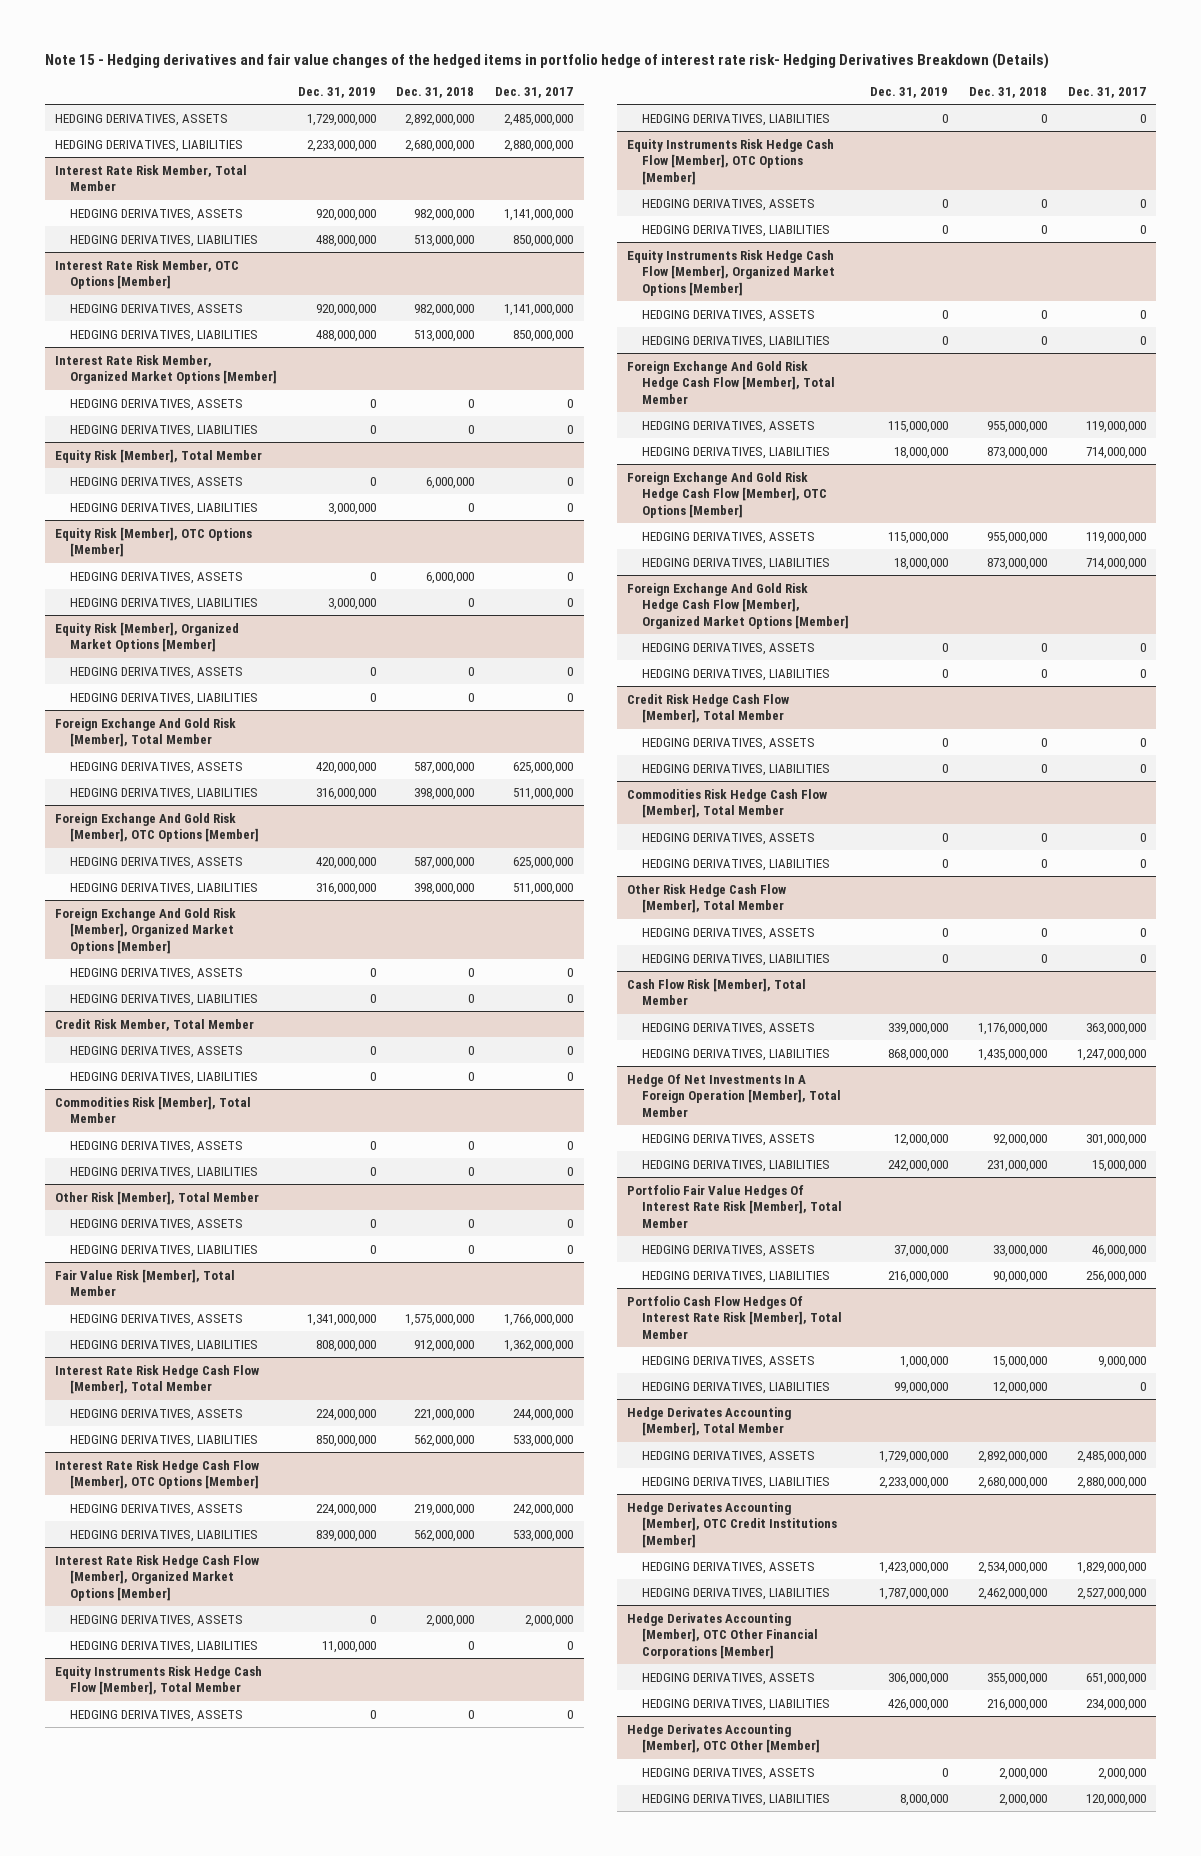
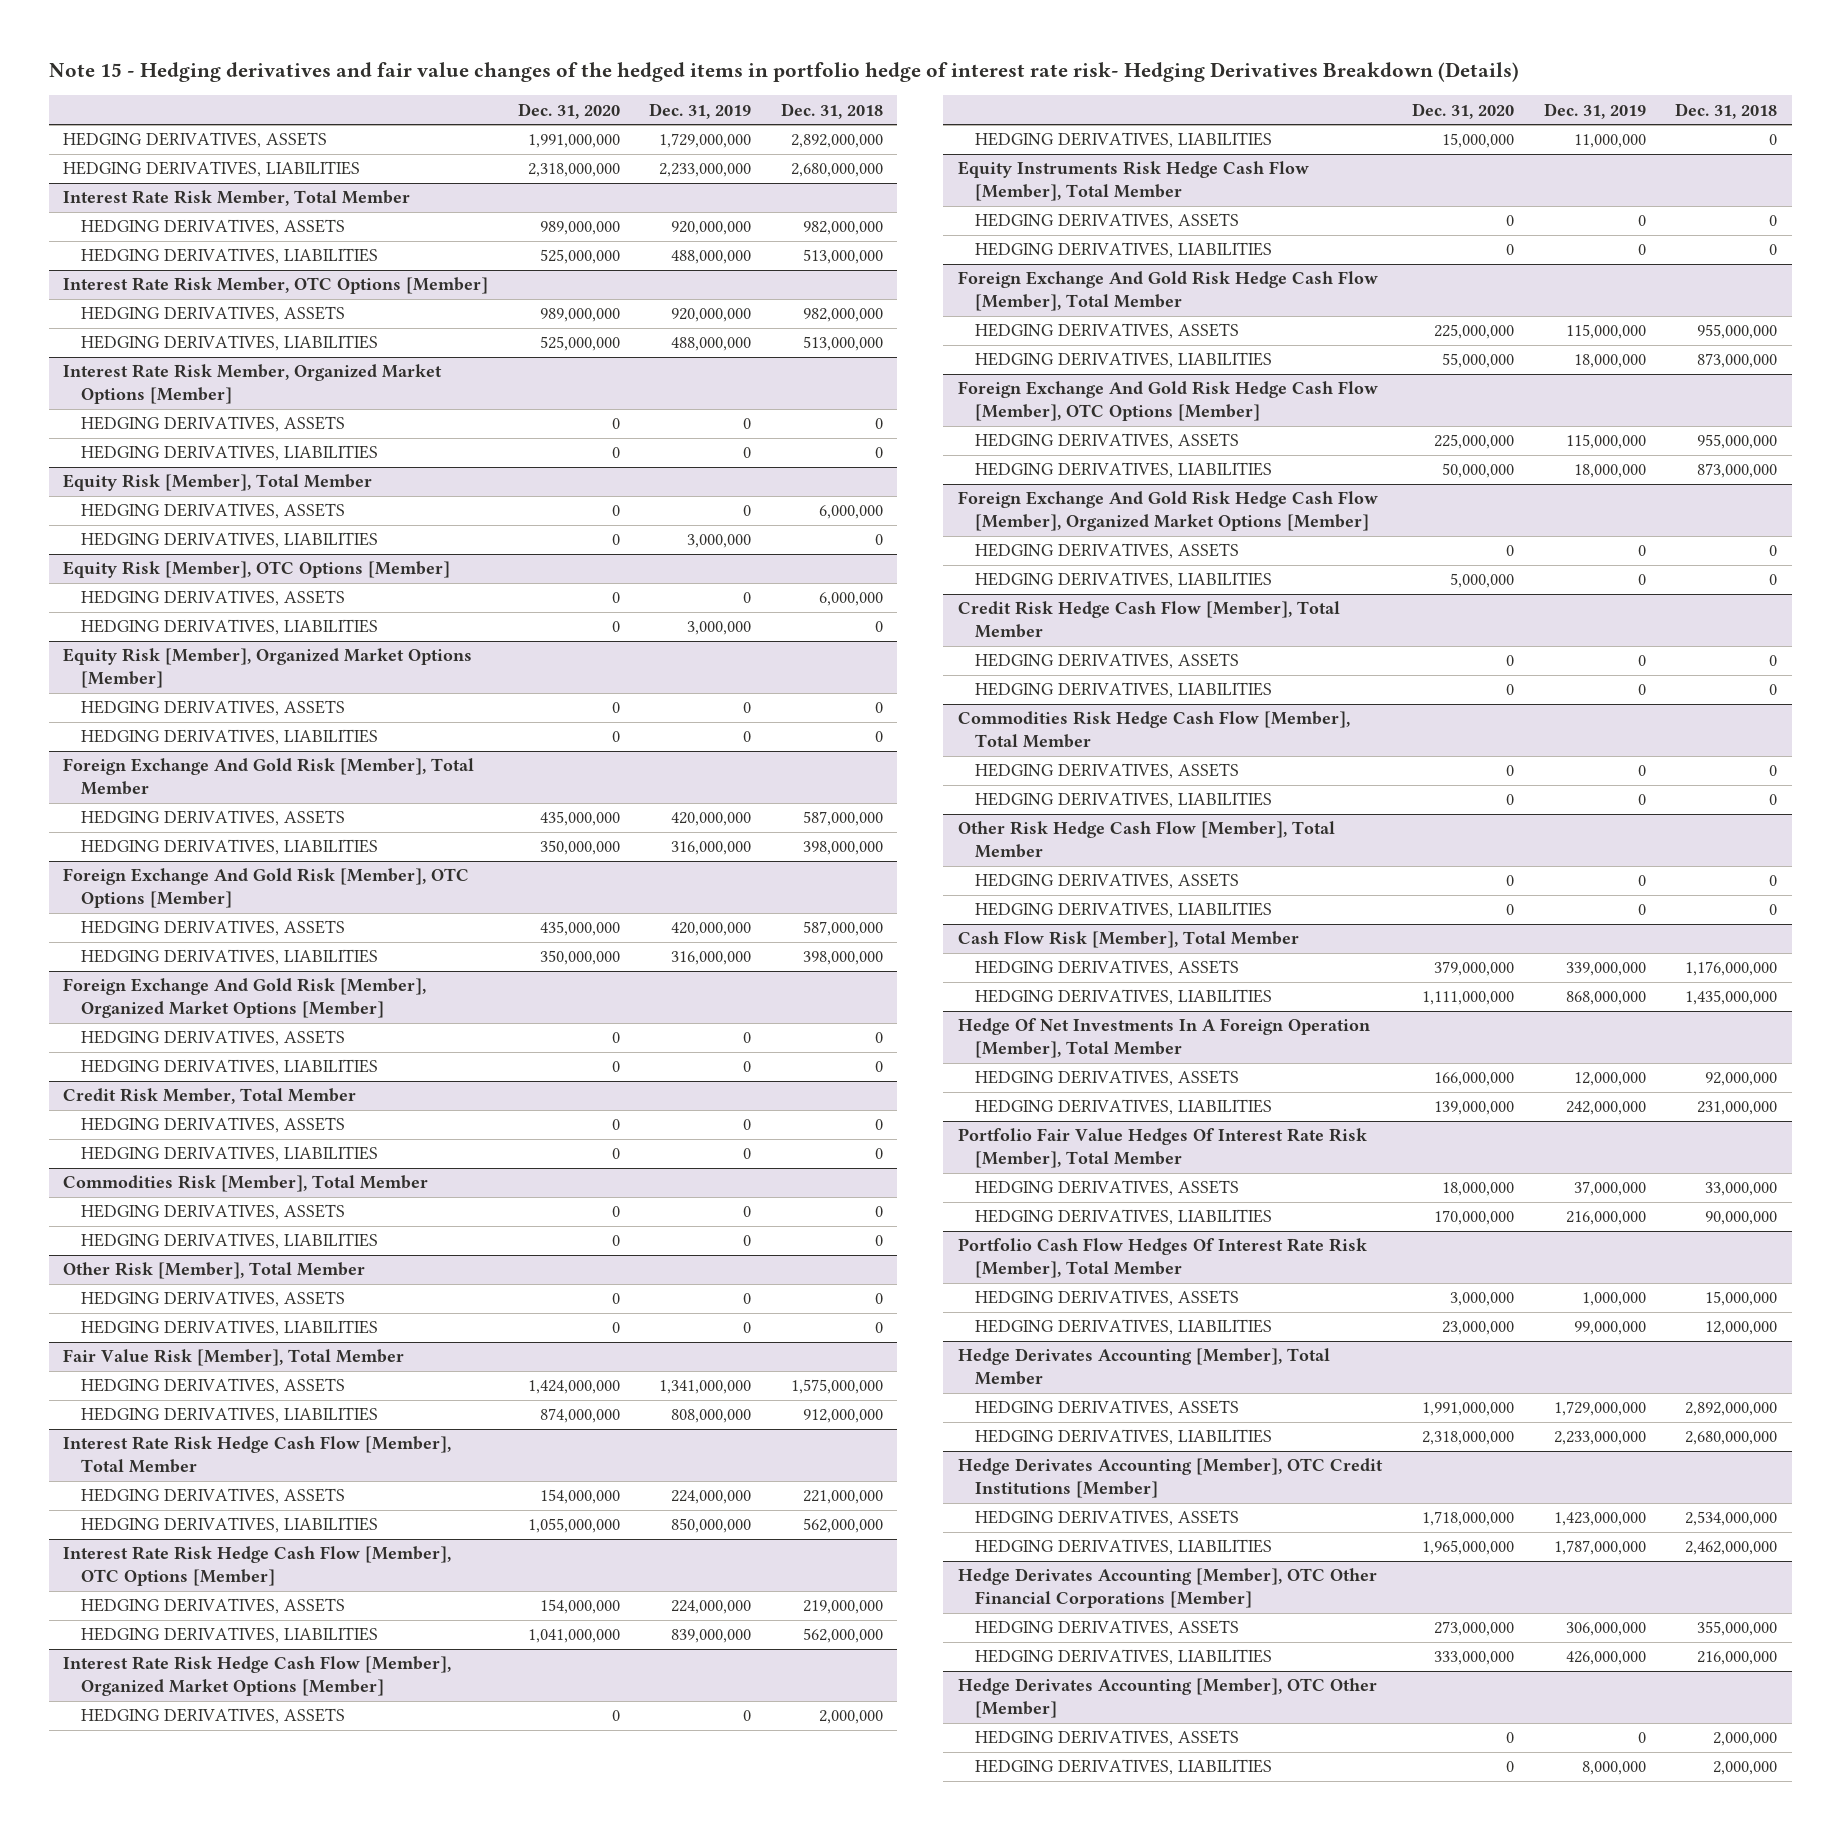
- | Dec. 31, 2019 | Dec. 31, 2018 | Dec. 31, 2017
+ | Dec. 31, 2020 | Dec. 31, 2019 | Dec. 31, 2018
- Equity Instruments Risk Hedge Cash Flow [Member], OTC Options [Member]
- HEDGING DERIVATIVES, ASSETS | 0 | 0 | 0
- HEDGING DERIVATIVES, LIABILITIES | 0 | 0 | 0
- Equity Instruments Risk Hedge Cash Flow [Member], Organized Market Options [Member]
- HEDGING DERIVATIVES, ASSETS | 0 | 0 | 0
- HEDGING DERIVATIVES, LIABILITIES | 0 | 0 | 0

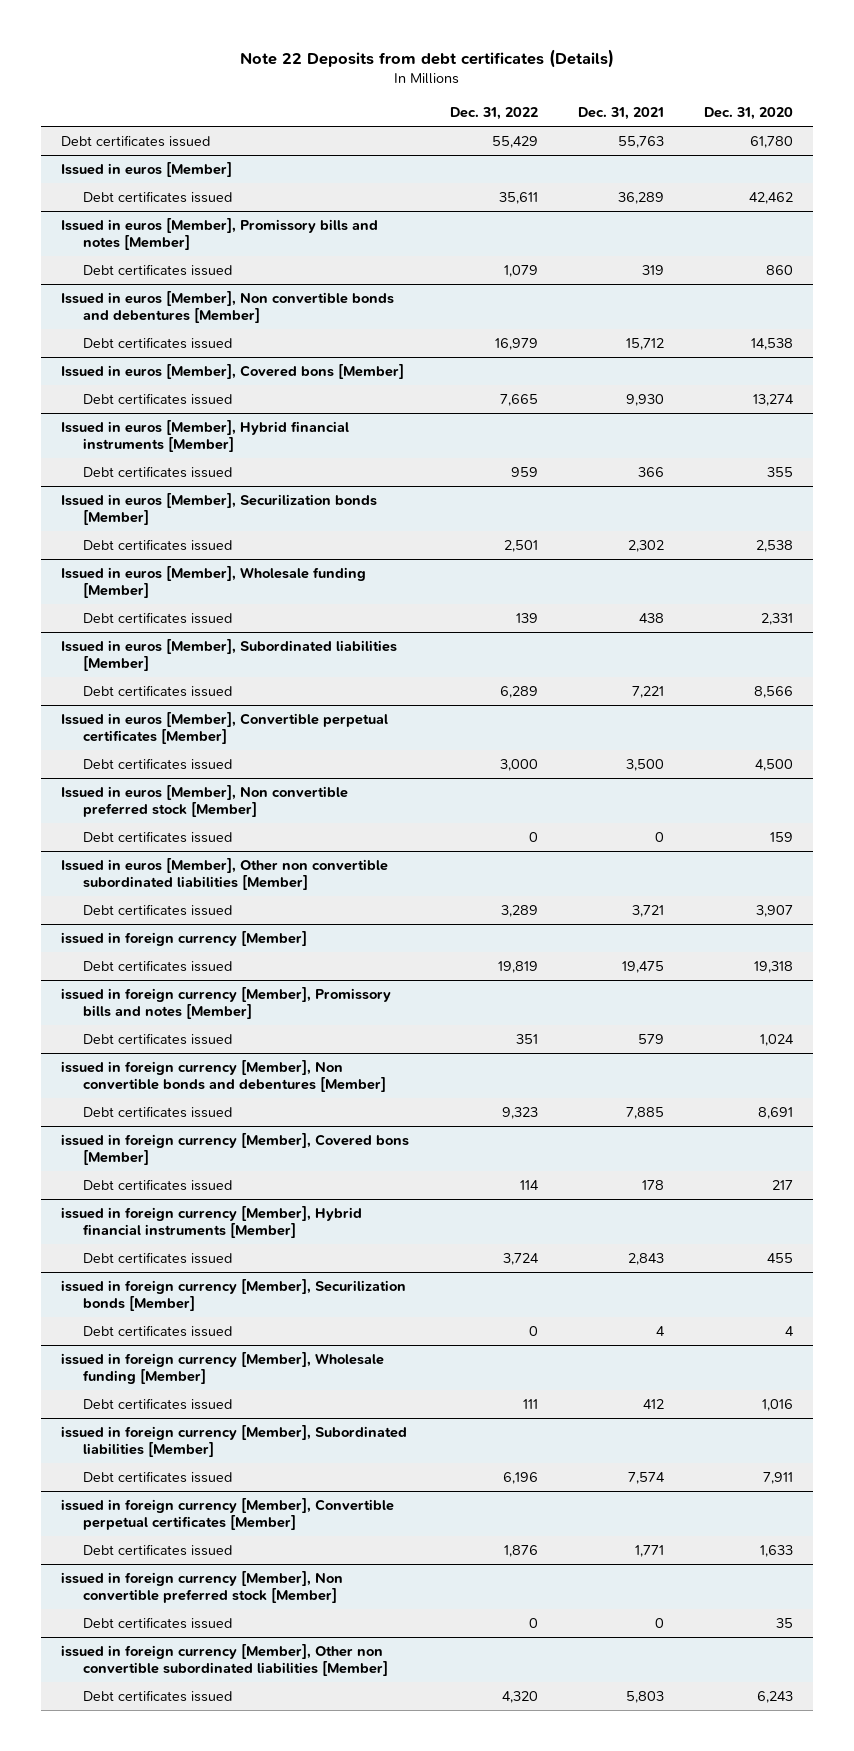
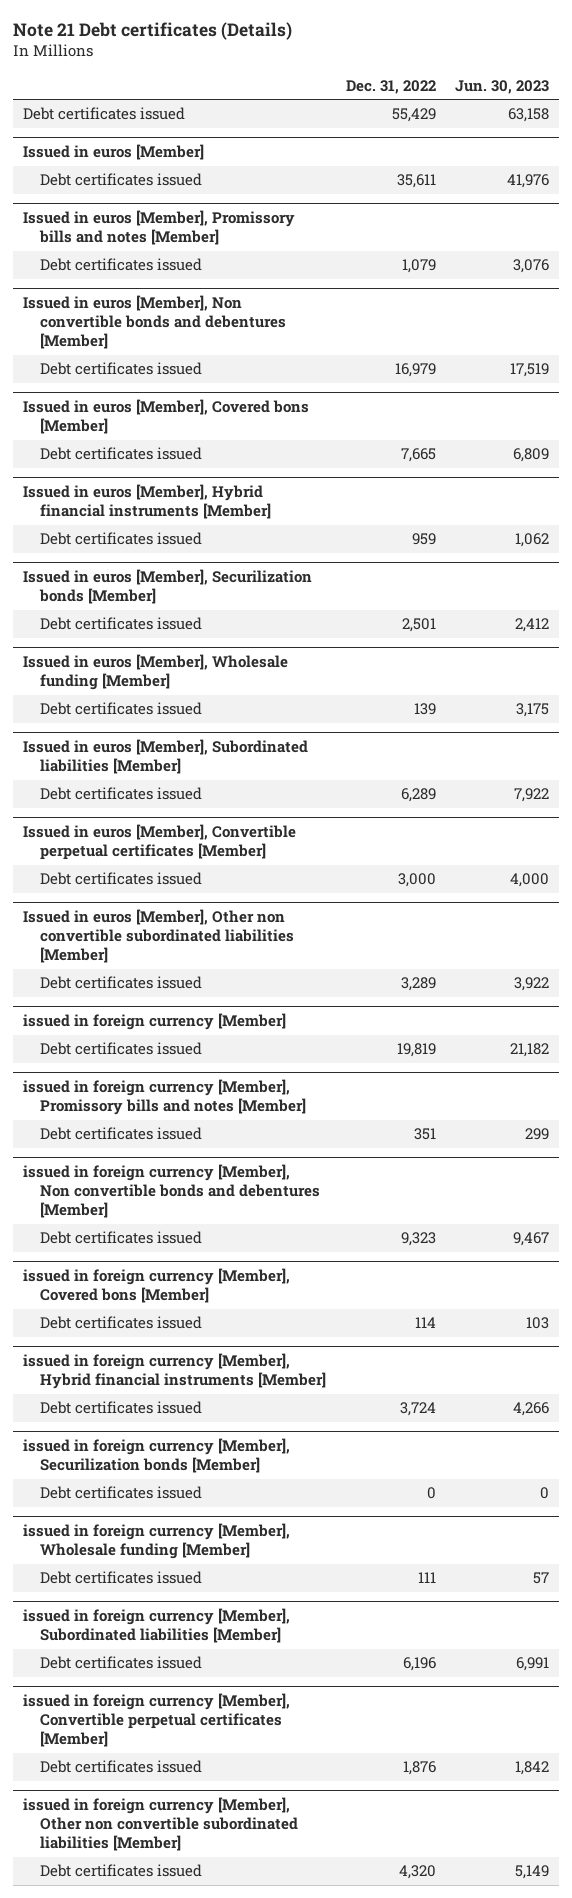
- Note 22 Deposits from debt certificates (Details)
+ Note 21 Debt certificates (Details)
- | Dec. 31, 2022 | Dec. 31, 2021 | Dec. 31, 2020
+ | Dec. 31, 2022 | Jun. 30, 2023
- Issued in euros [Member], Non convertible preferred stock [Member]
- Debt certificates issued | 0 | 0 | 159
- issued in foreign currency [Member], Non convertible preferred stock [Member]
- Debt certificates issued | 0 | 0 | 35

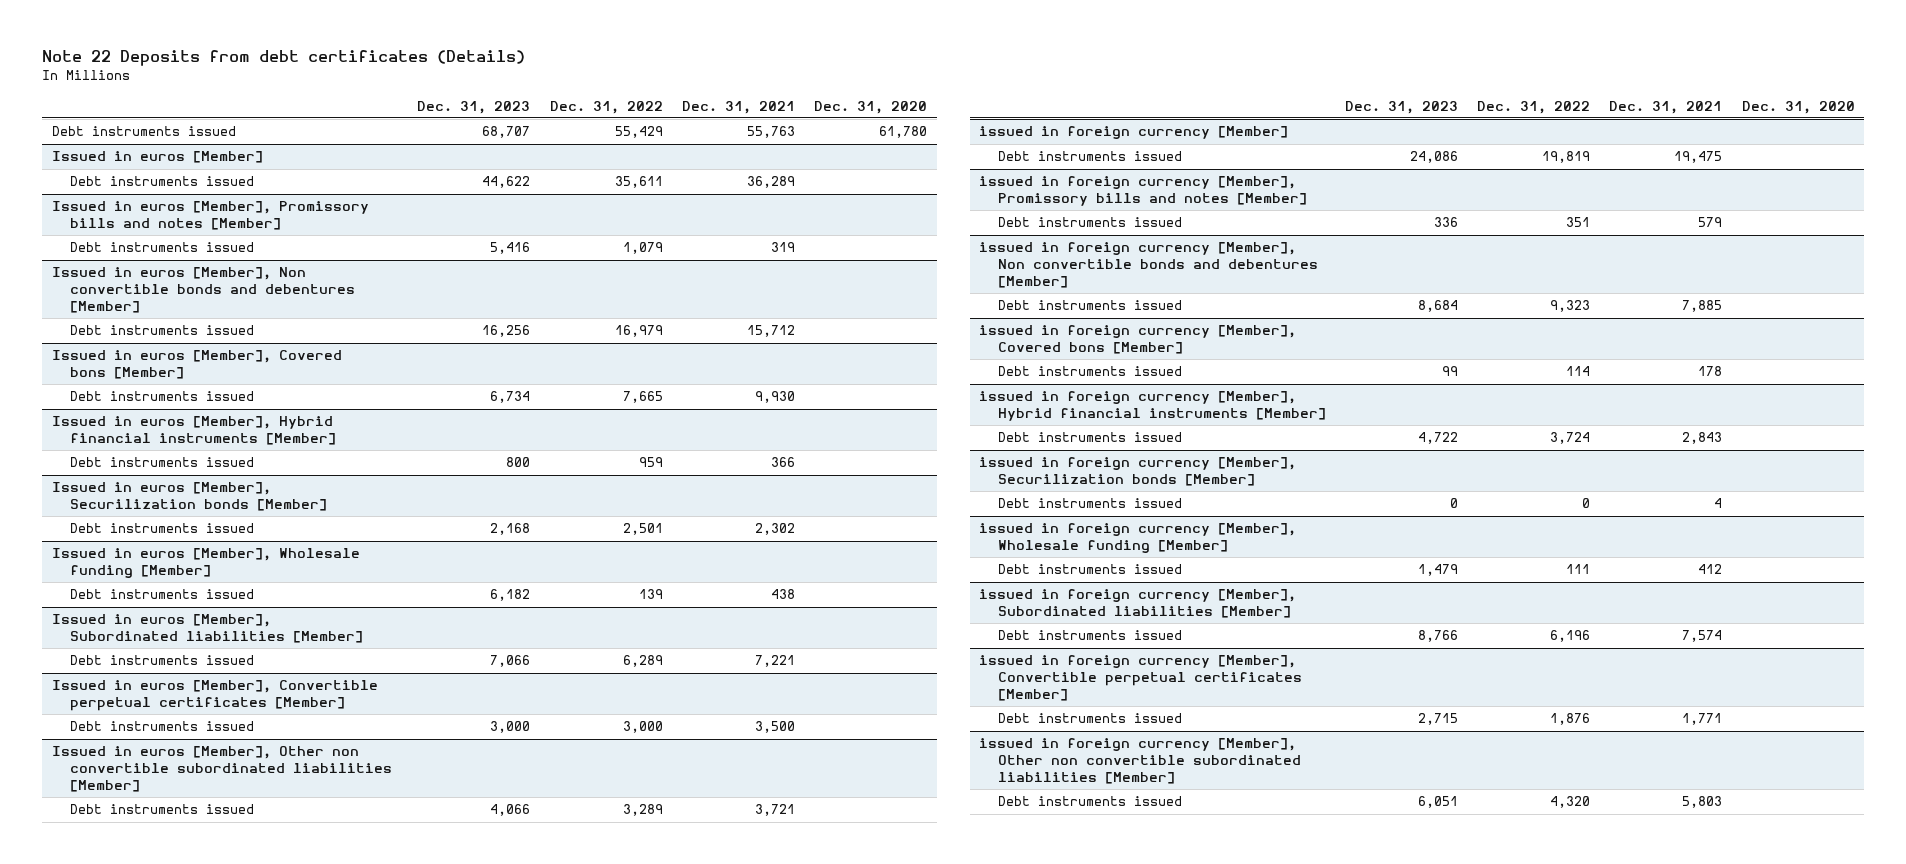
- Note 21 Debt certificates (Details)
+ Note 22 Deposits from debt certificates (Details)
- | Dec. 31, 2022 | Jun. 30, 2023
+ | Dec. 31, 2023 | Dec. 31, 2022 | Dec. 31, 2021 | Dec. 31, 2020
- Debt certificates issued | 55,429 | 63,158
+ Debt instruments issued | 68,707 | 55,429 | 55,763 | 61,780
@ Issued in euros [Member]
- Debt certificates issued | 35,611 | 41,976
+ Debt instruments issued | 44,622 | 35,611 | 36,289 |
@ Issued in euros [Member], Promissory bills and notes [Member]
- Debt certificates issued | 1,079 | 3,076
+ Debt instruments issued | 5,416 | 1,079 | 319 |
@ Issued in euros [Member], Non convertible bonds and debentures [Member]
- Debt certificates issued | 16,979 | 17,519
+ Debt instruments issued | 16,256 | 16,979 | 15,712 |
@ Issued in euros [Member], Covered bons [Member]
- Debt certificates issued | 7,665 | 6,809
+ Debt instruments issued | 6,734 | 7,665 | 9,930 |
@ Issued in euros [Member], Hybrid financial instruments [Member]
- Debt certificates issued | 959 | 1,062
+ Debt instruments issued | 800 | 959 | 366 |
@ Issued in euros [Member], Securilization bonds [Member]
- Debt certificates issued | 2,501 | 2,412
+ Debt instruments issued | 2,168 | 2,501 | 2,302 |
@ Issued in euros [Member], Wholesale funding [Member]
- Debt certificates issued | 139 | 3,175
+ Debt instruments issued | 6,182 | 139 | 438 |
@ Issued in euros [Member], Subordinated liabilities [Member]
- Debt certificates issued | 6,289 | 7,922
+ Debt instruments issued | 7,066 | 6,289 | 7,221 |
@ Issued in euros [Member], Convertible perpetual certificates [Member]
- Debt certificates issued | 3,000 | 4,000
+ Debt instruments issued | 3,000 | 3,000 | 3,500 |
@ Issued in euros [Member], Other non convertible subordinated liabilities [Member]
- Debt certificates issued | 3,289 | 3,922
+ Debt instruments issued | 4,066 | 3,289 | 3,721 |
@ issued in foreign currency [Member]
- Debt certificates issued | 19,819 | 21,182
+ Debt instruments issued | 24,086 | 19,819 | 19,475 |
@ issued in foreign currency [Member], Promissory bills and notes [Member]
- Debt certificates issued | 351 | 299
+ Debt instruments issued | 336 | 351 | 579 |
@ issued in foreign currency [Member], Non convertible bonds and debentures [Member]
- Debt certificates issued | 9,323 | 9,467
+ Debt instruments issued | 8,684 | 9,323 | 7,885 |
@ issued in foreign currency [Member], Covered bons [Member]
- Debt certificates issued | 114 | 103
+ Debt instruments issued | 99 | 114 | 178 |
@ issued in foreign currency [Member], Hybrid financial instruments [Member]
- Debt certificates issued | 3,724 | 4,266
+ Debt instruments issued | 4,722 | 3,724 | 2,843 |
@ issued in foreign currency [Member], Securilization bonds [Member]
- Debt certificates issued | 0 | 0
+ Debt instruments issued | 0 | 0 | 4 |
@ issued in foreign currency [Member], Wholesale funding [Member]
- Debt certificates issued | 111 | 57
+ Debt instruments issued | 1,479 | 111 | 412 |
@ issued in foreign currency [Member], Subordinated liabilities [Member]
- Debt certificates issued | 6,196 | 6,991
+ Debt instruments issued | 8,766 | 6,196 | 7,574 |
@ issued in foreign currency [Member], Convertible perpetual certificates [Member]
- Debt certificates issued | 1,876 | 1,842
+ Debt instruments issued | 2,715 | 1,876 | 1,771 |
@ issued in foreign currency [Member], Other non convertible subordinated liabilities [Member]
- Debt certificates issued | 4,320 | 5,149
+ Debt instruments issued | 6,051 | 4,320 | 5,803 |

